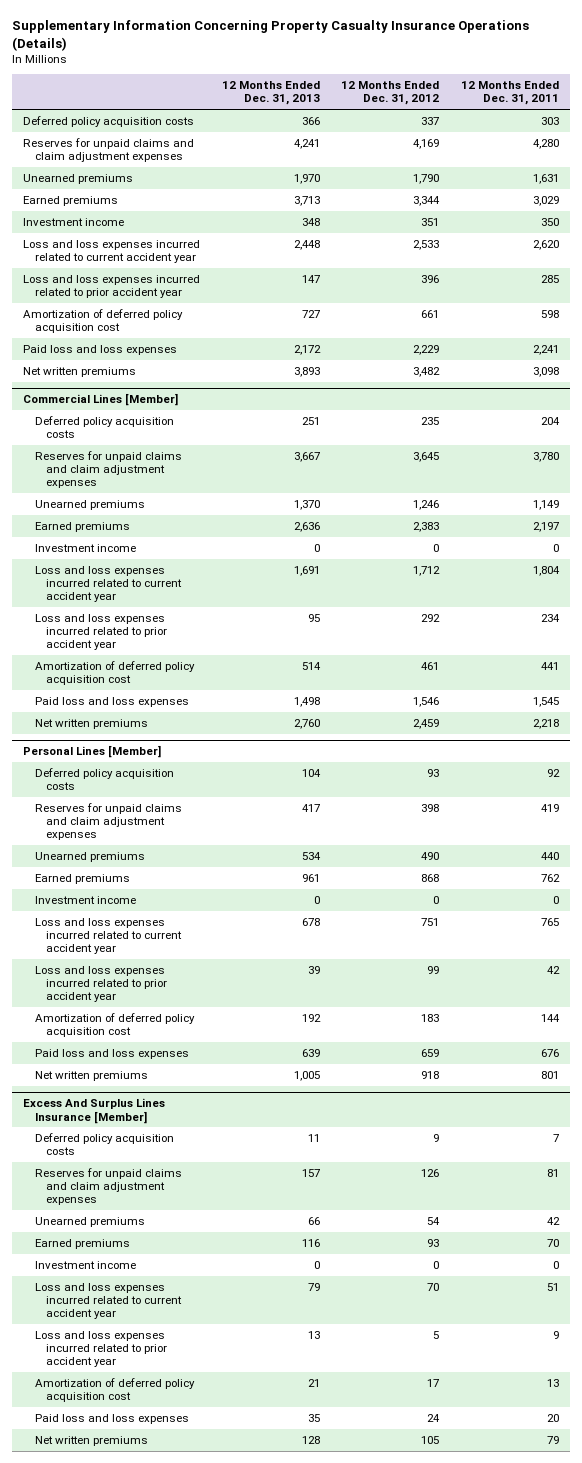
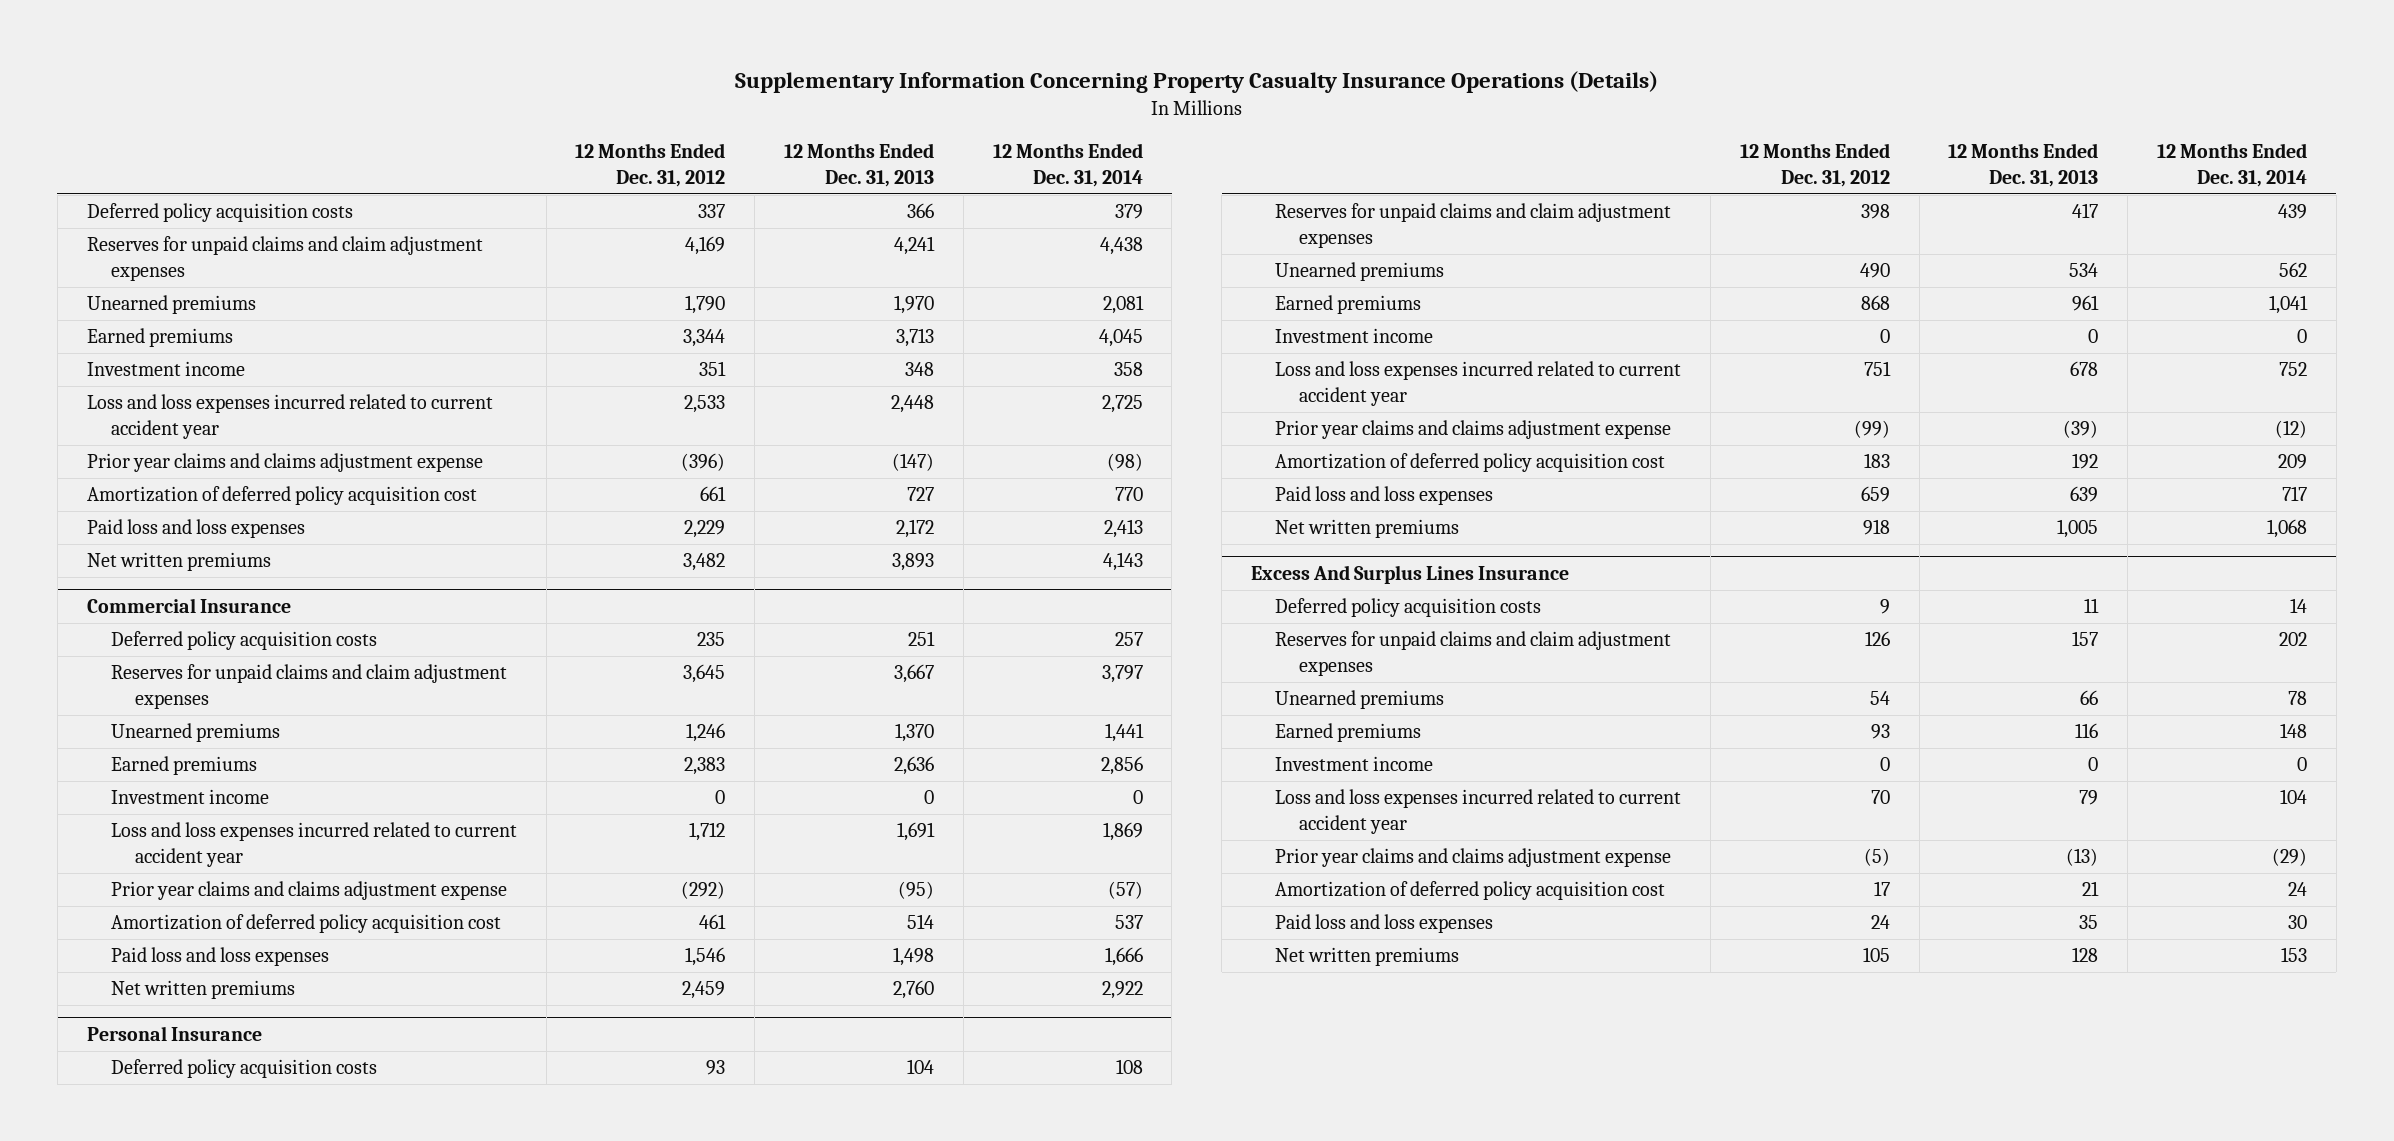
- | 12 Months Ended Dec. 31, 2013 | 12 Months Ended Dec. 31, 2012 | 12 Months Ended Dec. 31, 2011
+ | 12 Months Ended Dec. 31, 2012 | 12 Months Ended Dec. 31, 2013 | 12 Months Ended Dec. 31, 2014
- Loss and loss expenses incurred related to prior accident year | 147 | 396 | 285
+ Prior year claims and claims adjustment expense | (396) | (147) | (98)
- Commercial Lines [Member]
+ Commercial Insurance
- Loss and loss expenses incurred related to prior accident year | 95 | 292 | 234
+ Prior year claims and claims adjustment expense | (292) | (95) | (57)
- Personal Lines [Member]
+ Personal Insurance
- Loss and loss expenses incurred related to prior accident year | 39 | 99 | 42
+ Prior year claims and claims adjustment expense | (99) | (39) | (12)
- Excess And Surplus Lines Insurance [Member]
+ Excess And Surplus Lines Insurance
- Loss and loss expenses incurred related to prior accident year | 13 | 5 | 9
+ Prior year claims and claims adjustment expense | (5) | (13) | (29)

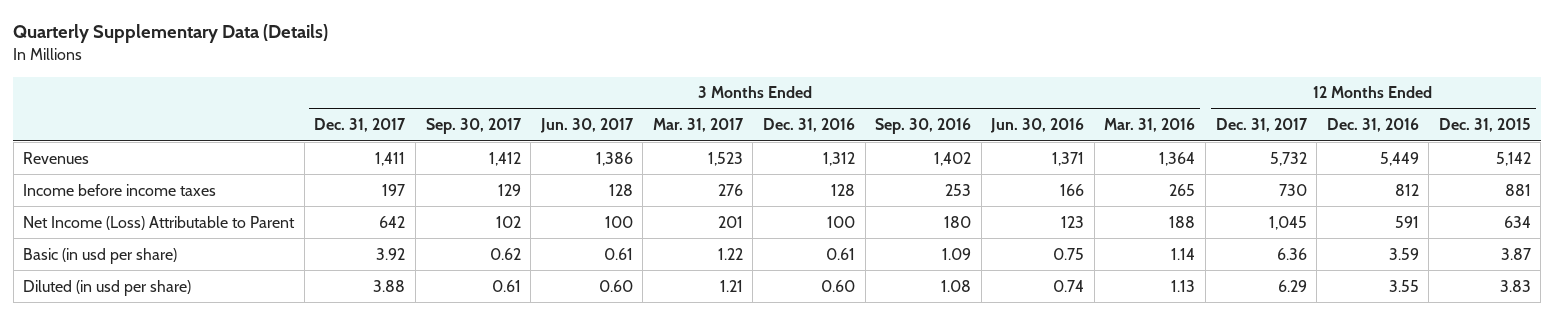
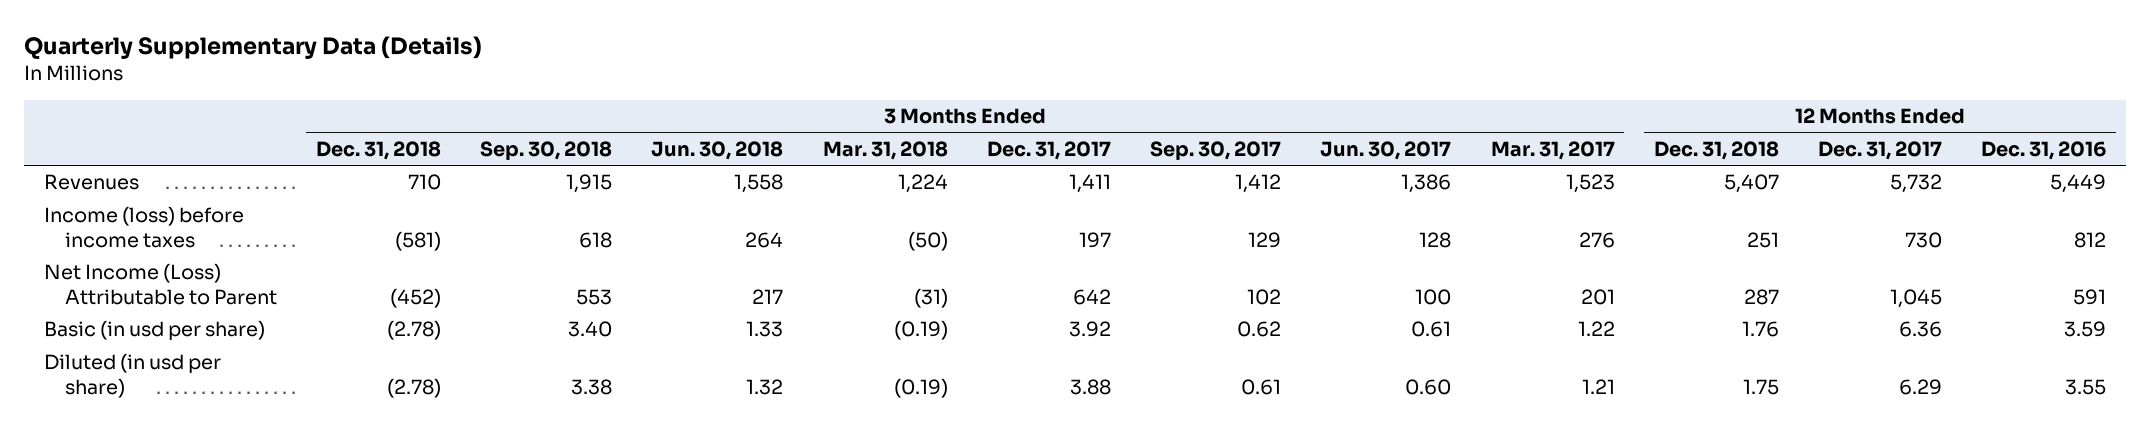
- | 3 Months Ended Dec. 31, 2017 | 3 Months Ended Sep. 30, 2017 | 3 Months Ended Jun. 30, 2017 | 3 Months Ended Mar. 31, 2017 | 3 Months Ended Dec. 31, 2016 | 3 Months Ended Sep. 30, 2016 | 3 Months Ended Jun. 30, 2016 | 3 Months Ended Mar. 31, 2016 | 12 Months Ended Dec. 31, 2017 | 12 Months Ended Dec. 31, 2016 | 12 Months Ended Dec. 31, 2015
+ | 3 Months Ended Dec. 31, 2018 | 3 Months Ended Sep. 30, 2018 | 3 Months Ended Jun. 30, 2018 | 3 Months Ended Mar. 31, 2018 | 3 Months Ended Dec. 31, 2017 | 3 Months Ended Sep. 30, 2017 | 3 Months Ended Jun. 30, 2017 | 3 Months Ended Mar. 31, 2017 | 12 Months Ended Dec. 31, 2018 | 12 Months Ended Dec. 31, 2017 | 12 Months Ended Dec. 31, 2016
- Income before income taxes | 197 | 129 | 128 | 276 | 128 | 253 | 166 | 265 | 730 | 812 | 881
+ Income (loss) before income taxes | (581) | 618 | 264 | (50) | 197 | 129 | 128 | 276 | 251 | 730 | 812

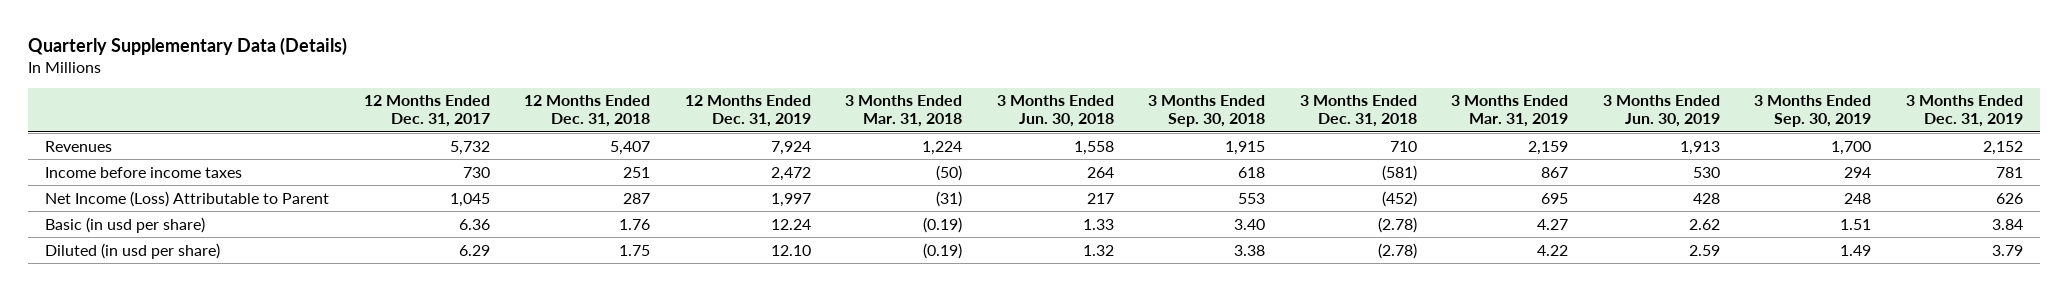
- | 3 Months Ended Dec. 31, 2018 | 3 Months Ended Sep. 30, 2018 | 3 Months Ended Jun. 30, 2018 | 3 Months Ended Mar. 31, 2018 | 3 Months Ended Dec. 31, 2017 | 3 Months Ended Sep. 30, 2017 | 3 Months Ended Jun. 30, 2017 | 3 Months Ended Mar. 31, 2017 | 12 Months Ended Dec. 31, 2018 | 12 Months Ended Dec. 31, 2017 | 12 Months Ended Dec. 31, 2016
+ | 12 Months Ended Dec. 31, 2017 | 12 Months Ended Dec. 31, 2018 | 12 Months Ended Dec. 31, 2019 | 3 Months Ended Mar. 31, 2018 | 3 Months Ended Jun. 30, 2018 | 3 Months Ended Sep. 30, 2018 | 3 Months Ended Dec. 31, 2018 | 3 Months Ended Mar. 31, 2019 | 3 Months Ended Jun. 30, 2019 | 3 Months Ended Sep. 30, 2019 | 3 Months Ended Dec. 31, 2019
- Income (loss) before income taxes | (581) | 618 | 264 | (50) | 197 | 129 | 128 | 276 | 251 | 730 | 812
+ Income before income taxes | 730 | 251 | 2,472 | (50) | 264 | 618 | (581) | 867 | 530 | 294 | 781

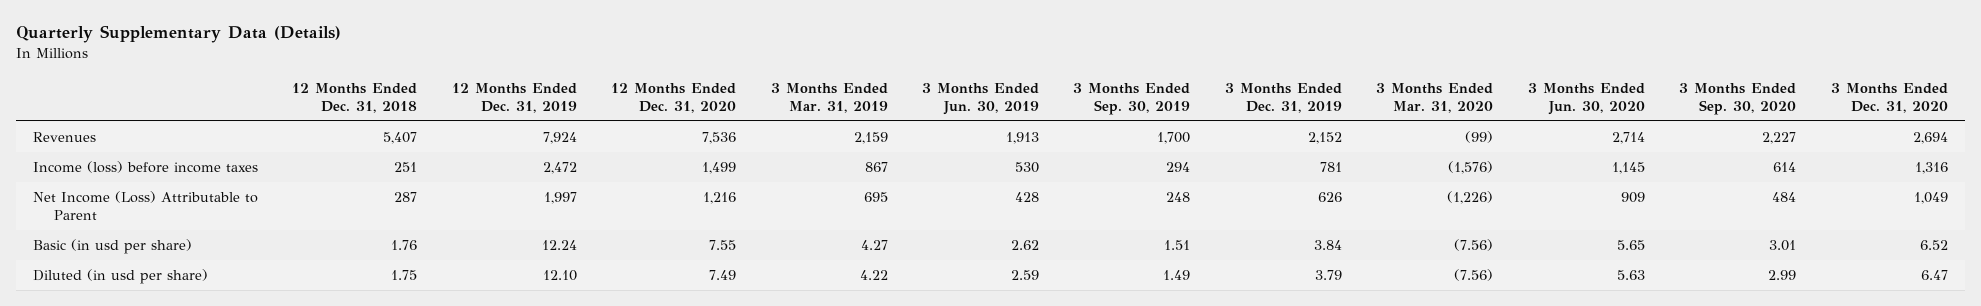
- | 12 Months Ended Dec. 31, 2017 | 12 Months Ended Dec. 31, 2018 | 12 Months Ended Dec. 31, 2019 | 3 Months Ended Mar. 31, 2018 | 3 Months Ended Jun. 30, 2018 | 3 Months Ended Sep. 30, 2018 | 3 Months Ended Dec. 31, 2018 | 3 Months Ended Mar. 31, 2019 | 3 Months Ended Jun. 30, 2019 | 3 Months Ended Sep. 30, 2019 | 3 Months Ended Dec. 31, 2019
+ | 12 Months Ended Dec. 31, 2018 | 12 Months Ended Dec. 31, 2019 | 12 Months Ended Dec. 31, 2020 | 3 Months Ended Mar. 31, 2019 | 3 Months Ended Jun. 30, 2019 | 3 Months Ended Sep. 30, 2019 | 3 Months Ended Dec. 31, 2019 | 3 Months Ended Mar. 31, 2020 | 3 Months Ended Jun. 30, 2020 | 3 Months Ended Sep. 30, 2020 | 3 Months Ended Dec. 31, 2020
- Income before income taxes | 730 | 251 | 2,472 | (50) | 264 | 618 | (581) | 867 | 530 | 294 | 781
+ Income (loss) before income taxes | 251 | 2,472 | 1,499 | 867 | 530 | 294 | 781 | (1,576) | 1,145 | 614 | 1,316

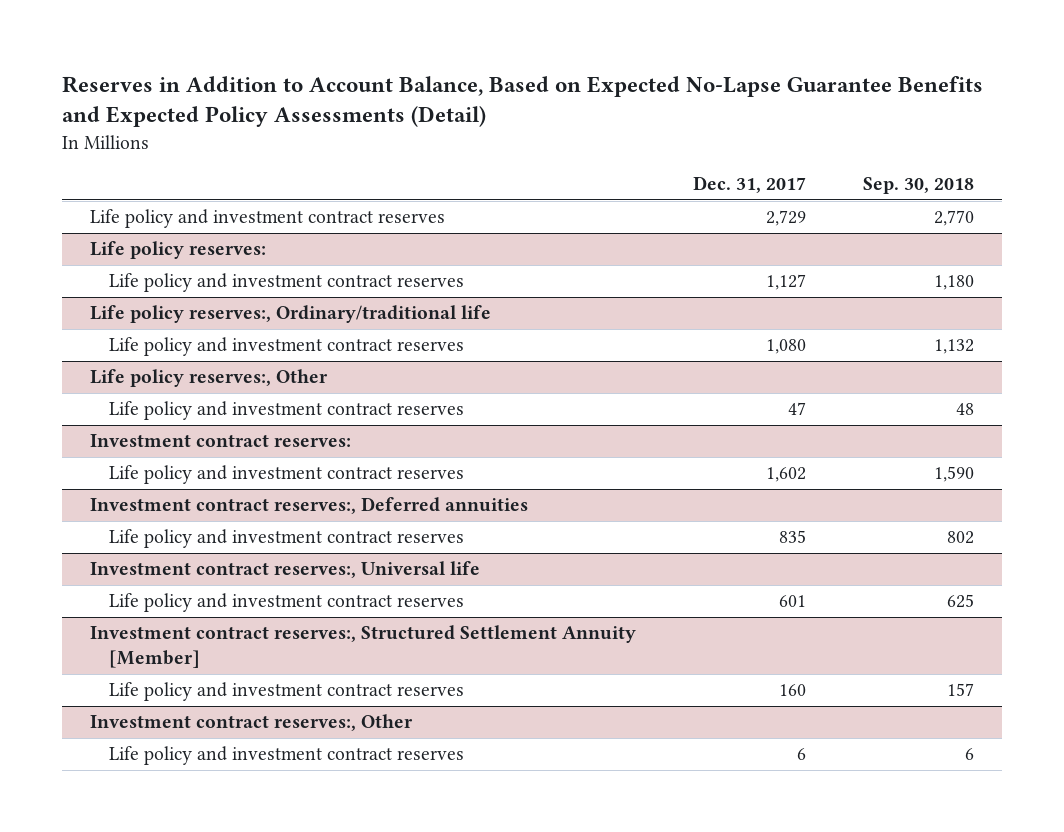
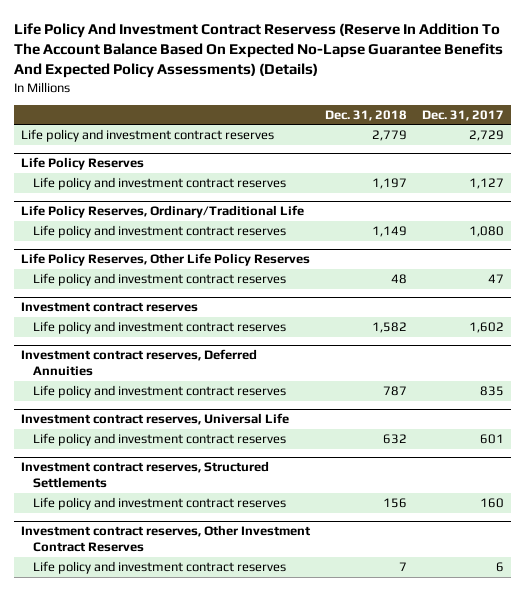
- Reserves in Addition to Account Balance, Based on Expected No-Lapse Guarantee Benefits and Expected Policy Assessments (Detail)
+ Life Policy And Investment Contract Reservess (Reserve In Addition To The Account Balance Based On Expected No-Lapse Guarantee Benefits And Expected Policy Assessments) (Details)
- | Dec. 31, 2017 | Sep. 30, 2018
+ | Dec. 31, 2018 | Dec. 31, 2017
- Life policy reserves:
+ Life Policy Reserves
- Life policy reserves:, Ordinary/traditional life
+ Life Policy Reserves, Ordinary/Traditional Life
- Life policy reserves:, Other
+ Life Policy Reserves, Other Life Policy Reserves
- Investment contract reserves:
+ Investment contract reserves
- Investment contract reserves:, Deferred annuities
+ Investment contract reserves, Deferred Annuities
- Investment contract reserves:, Universal life
+ Investment contract reserves, Universal Life
- Investment contract reserves:, Structured Settlement Annuity [Member]
+ Investment contract reserves, Structured Settlements
- Investment contract reserves:, Other
+ Investment contract reserves, Other Investment Contract Reserves

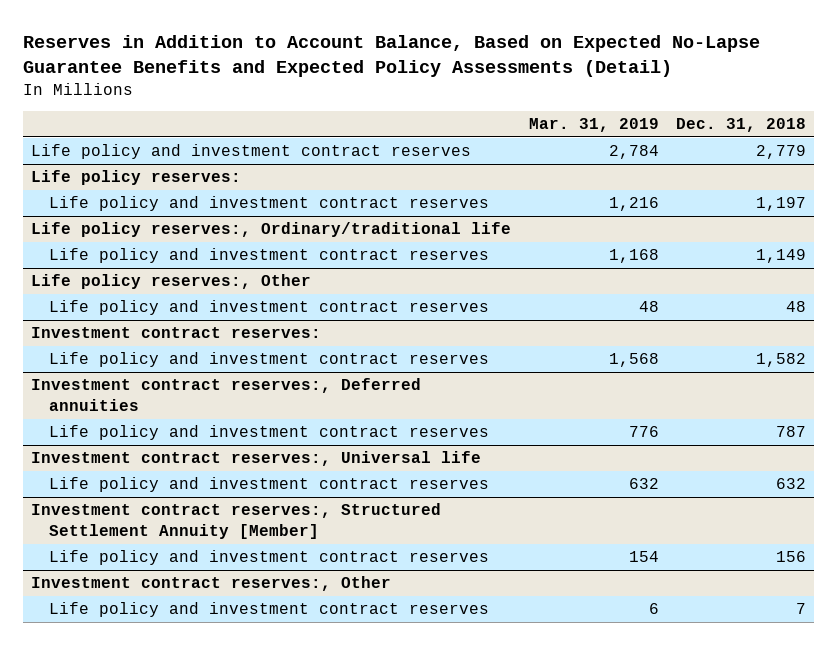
- Life Policy And Investment Contract Reservess (Reserve In Addition To The Account Balance Based On Expected No-Lapse Guarantee Benefits And Expected Policy Assessments) (Details)
+ Reserves in Addition to Account Balance, Based on Expected No-Lapse Guarantee Benefits and Expected Policy Assessments (Detail)
- | Dec. 31, 2018 | Dec. 31, 2017
+ | Mar. 31, 2019 | Dec. 31, 2018
- Life Policy Reserves
+ Life policy reserves:
- Life Policy Reserves, Ordinary/Traditional Life
+ Life policy reserves:, Ordinary/traditional life
- Life Policy Reserves, Other Life Policy Reserves
+ Life policy reserves:, Other
- Investment contract reserves
+ Investment contract reserves:
- Investment contract reserves, Deferred Annuities
+ Investment contract reserves:, Deferred annuities
- Investment contract reserves, Universal Life
+ Investment contract reserves:, Universal life
- Investment contract reserves, Structured Settlements
+ Investment contract reserves:, Structured Settlement Annuity [Member]
- Investment contract reserves, Other Investment Contract Reserves
+ Investment contract reserves:, Other

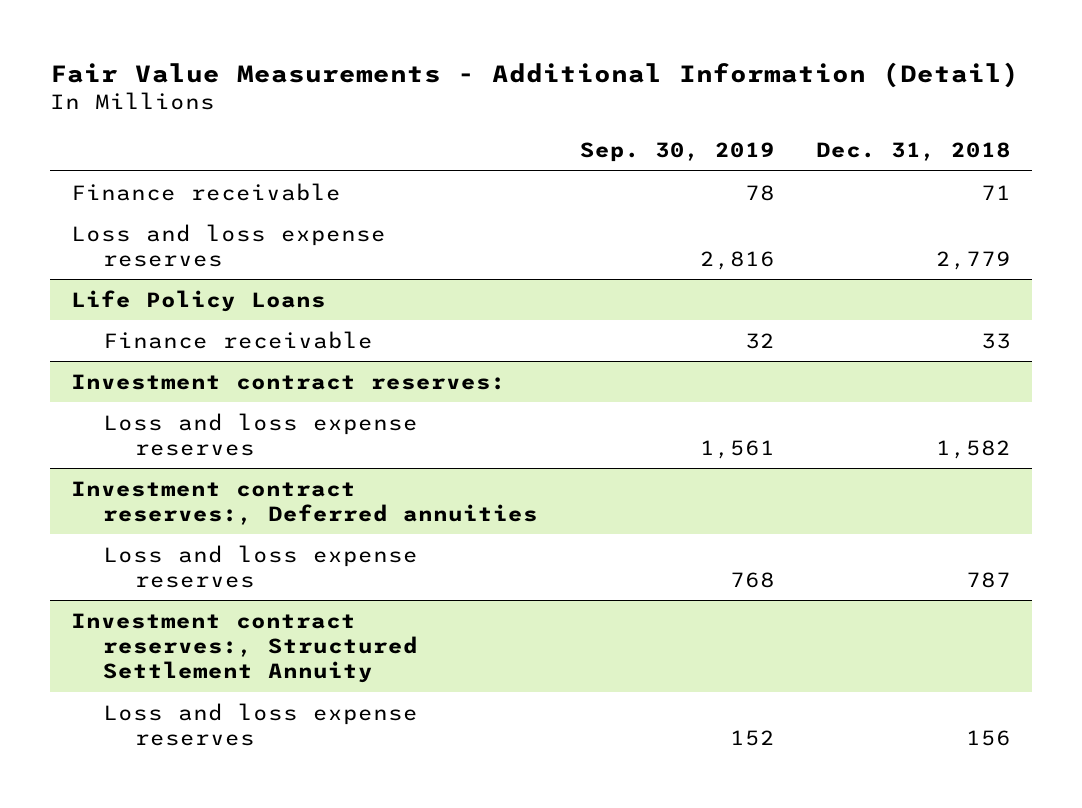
- Reserves in Addition to Account Balance, Based on Expected No-Lapse Guarantee Benefits and Expected Policy Assessments (Detail)
+ Fair Value Measurements - Additional Information (Detail)
- | Mar. 31, 2019 | Dec. 31, 2018
+ | Sep. 30, 2019 | Dec. 31, 2018
- Life policy and investment contract reserves | 2,784 | 2,779
- Life policy reserves:
- Life policy and investment contract reserves | 1,216 | 1,197
- Life policy reserves:, Ordinary/traditional life
- Life policy and investment contract reserves | 1,168 | 1,149
- Life policy reserves:, Other
- Life policy and investment contract reserves | 48 | 48
+ Finance receivable | 78 | 71
+ Loss and loss expense reserves | 2,816 | 2,779
+ Life Policy Loans
+ Finance receivable | 32 | 33
@ Investment contract reserves:
- Life policy and investment contract reserves | 1,568 | 1,582
+ Loss and loss expense reserves | 1,561 | 1,582
@ Investment contract reserves:, Deferred annuities
- Life policy and investment contract reserves | 776 | 787
- Investment contract reserves:, Universal life
- Life policy and investment contract reserves | 632 | 632
- Investment contract reserves:, Structured Settlement Annuity [Member]
- Life policy and investment contract reserves | 154 | 156
- Investment contract reserves:, Other
- Life policy and investment contract reserves | 6 | 7
@ Investment contract reserves:, Deferred annuities
+ Loss and loss expense reserves | 768 | 787
+ Investment contract reserves:, Structured Settlement Annuity
+ Loss and loss expense reserves | 152 | 156

